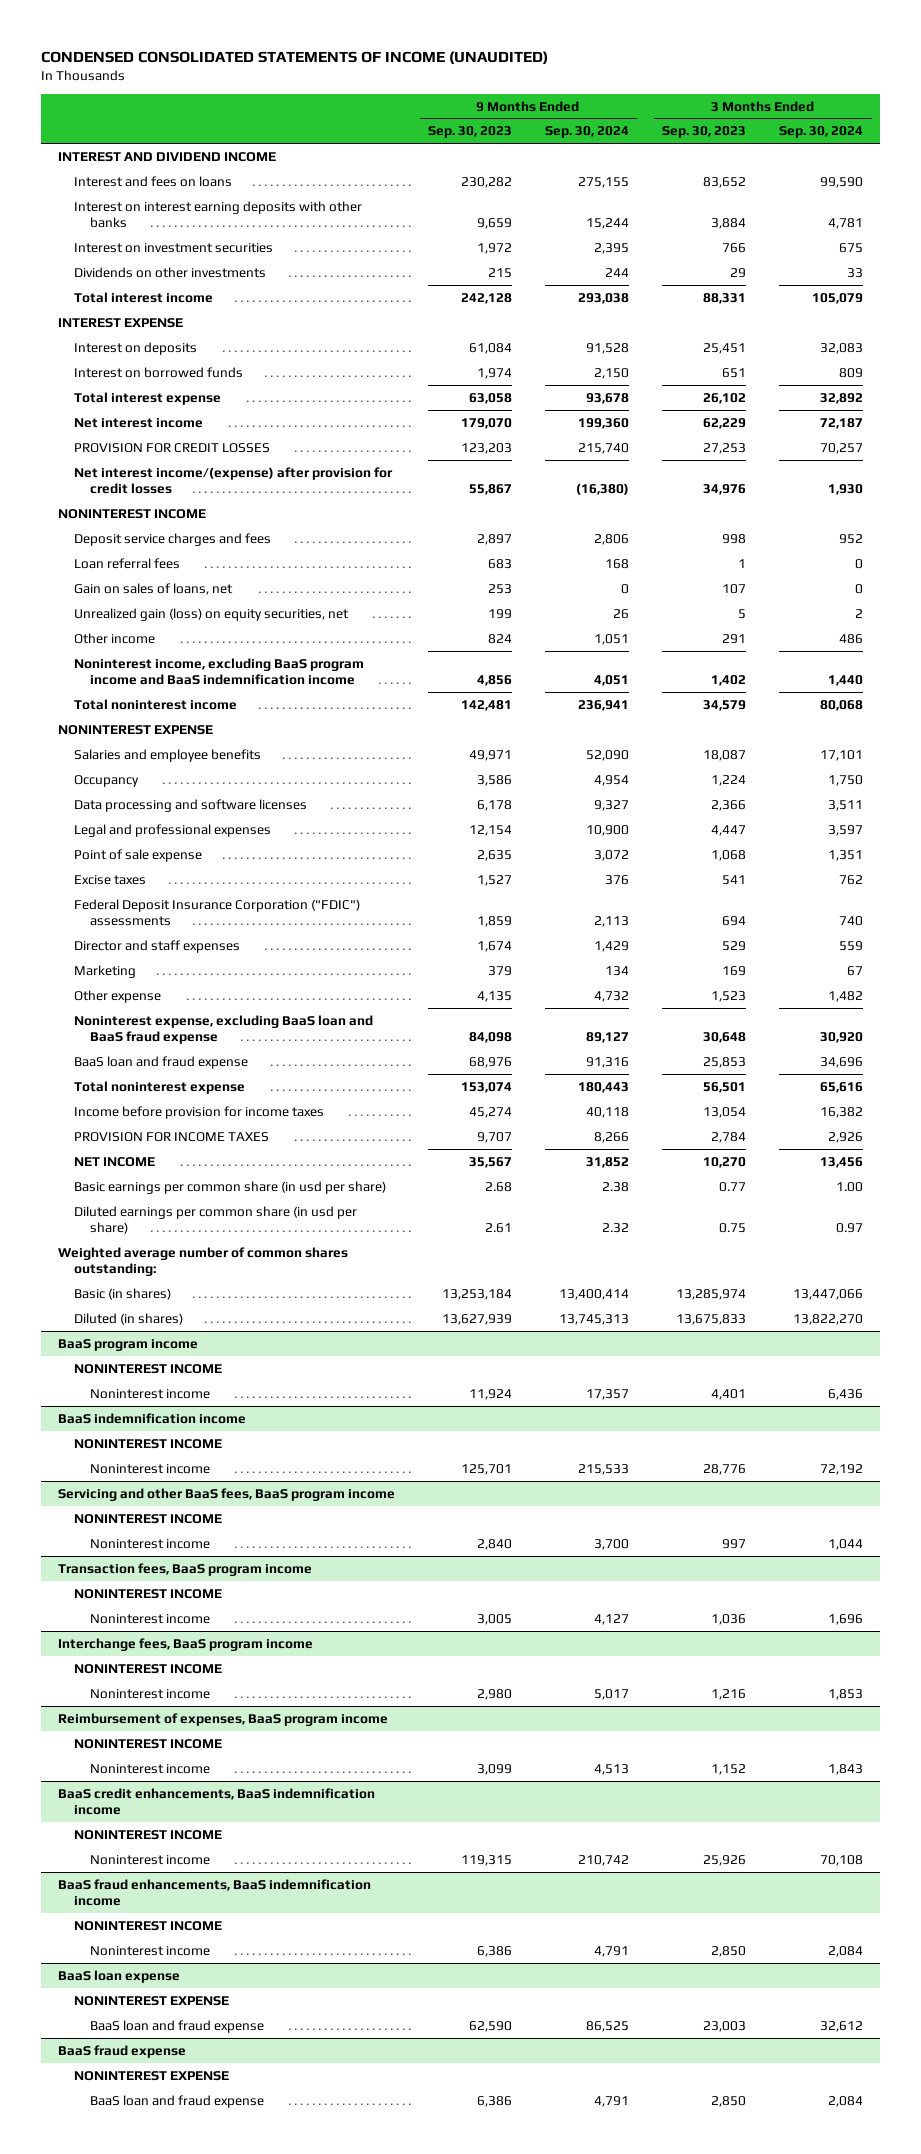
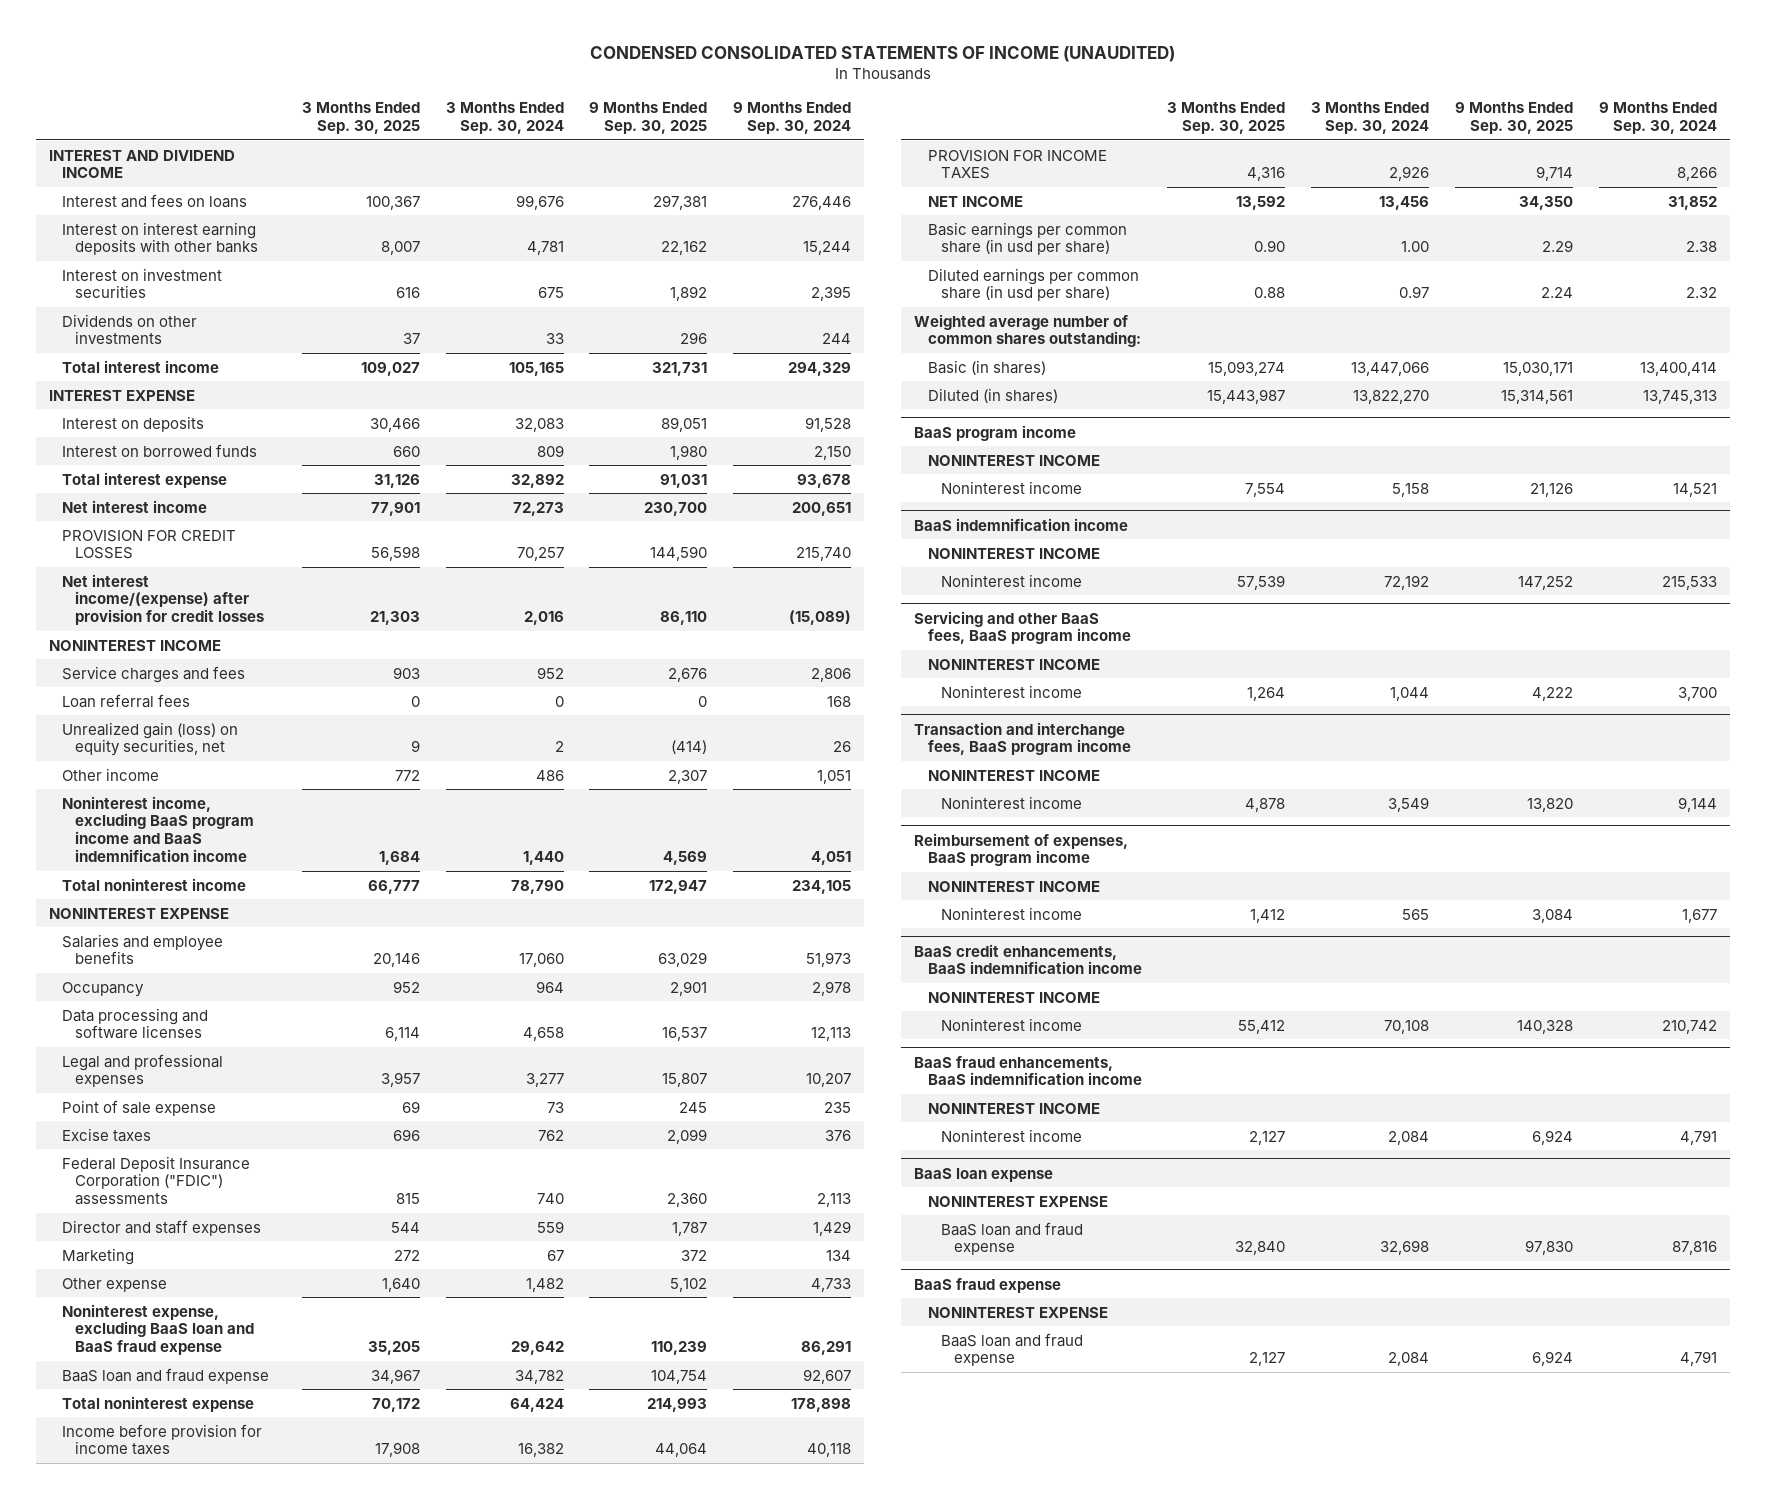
- | 9 Months Ended Sep. 30, 2023 | 9 Months Ended Sep. 30, 2024 | 3 Months Ended Sep. 30, 2023 | 3 Months Ended Sep. 30, 2024
+ | 3 Months Ended Sep. 30, 2025 | 3 Months Ended Sep. 30, 2024 | 9 Months Ended Sep. 30, 2025 | 9 Months Ended Sep. 30, 2024
- Interest and fees on loans | 230,282 | 275,155 | 83,652 | 99,590
+ Interest and fees on loans | 100,367 | 99,676 | 297,381 | 276,446
- Total interest income | 242,128 | 293,038 | 88,331 | 105,079
+ Total interest income | 109,027 | 105,165 | 321,731 | 294,329
- Net interest income | 179,070 | 199,360 | 62,229 | 72,187
+ Net interest income | 77,901 | 72,273 | 230,700 | 200,651
- Net interest income/(expense) after provision for credit losses | 55,867 | (16,380) | 34,976 | 1,930
+ Net interest income/(expense) after provision for credit losses | 21,303 | 2,016 | 86,110 | (15,089)
- Deposit service charges and fees | 2,897 | 2,806 | 998 | 952
+ Service charges and fees | 903 | 952 | 2,676 | 2,806
- Gain on sales of loans, net | 253 | 0 | 107 | 0
- Total noninterest income | 142,481 | 236,941 | 34,579 | 80,068
+ Total noninterest income | 66,777 | 78,790 | 172,947 | 234,105
- Salaries and employee benefits | 49,971 | 52,090 | 18,087 | 17,101
- Occupancy | 3,586 | 4,954 | 1,224 | 1,750
- Data processing and software licenses | 6,178 | 9,327 | 2,366 | 3,511
- Legal and professional expenses | 12,154 | 10,900 | 4,447 | 3,597
- Point of sale expense | 2,635 | 3,072 | 1,068 | 1,351
+ Salaries and employee benefits | 20,146 | 17,060 | 63,029 | 51,973
+ Occupancy | 952 | 964 | 2,901 | 2,978
+ Data processing and software licenses | 6,114 | 4,658 | 16,537 | 12,113
+ Legal and professional expenses | 3,957 | 3,277 | 15,807 | 10,207
+ Point of sale expense | 69 | 73 | 245 | 235
- Other expense | 4,135 | 4,732 | 1,523 | 1,482
- Noninterest expense, excluding BaaS loan and BaaS fraud expense | 84,098 | 89,127 | 30,648 | 30,920
- BaaS loan and fraud expense | 68,976 | 91,316 | 25,853 | 34,696
- Total noninterest expense | 153,074 | 180,443 | 56,501 | 65,616
+ Other expense | 1,640 | 1,482 | 5,102 | 4,733
+ Noninterest expense, excluding BaaS loan and BaaS fraud expense | 35,205 | 29,642 | 110,239 | 86,291
+ BaaS loan and fraud expense | 34,967 | 34,782 | 104,754 | 92,607
+ Total noninterest expense | 70,172 | 64,424 | 214,993 | 178,898
@ BaaS program income
- Noninterest income | 11,924 | 17,357 | 4,401 | 6,436
+ Noninterest income | 7,554 | 5,158 | 21,126 | 14,521
- Transaction fees, BaaS program income
- NONINTEREST INCOME
- Noninterest income | 3,005 | 4,127 | 1,036 | 1,696
- Interchange fees, BaaS program income
+ Transaction and interchange fees, BaaS program income
- Noninterest income | 2,980 | 5,017 | 1,216 | 1,853
+ Noninterest income | 4,878 | 3,549 | 13,820 | 9,144
@ Reimbursement of expenses, BaaS program income
- Noninterest income | 3,099 | 4,513 | 1,152 | 1,843
+ Noninterest income | 1,412 | 565 | 3,084 | 1,677
@ BaaS loan expense
- BaaS loan and fraud expense | 62,590 | 86,525 | 23,003 | 32,612
+ BaaS loan and fraud expense | 32,840 | 32,698 | 97,830 | 87,816

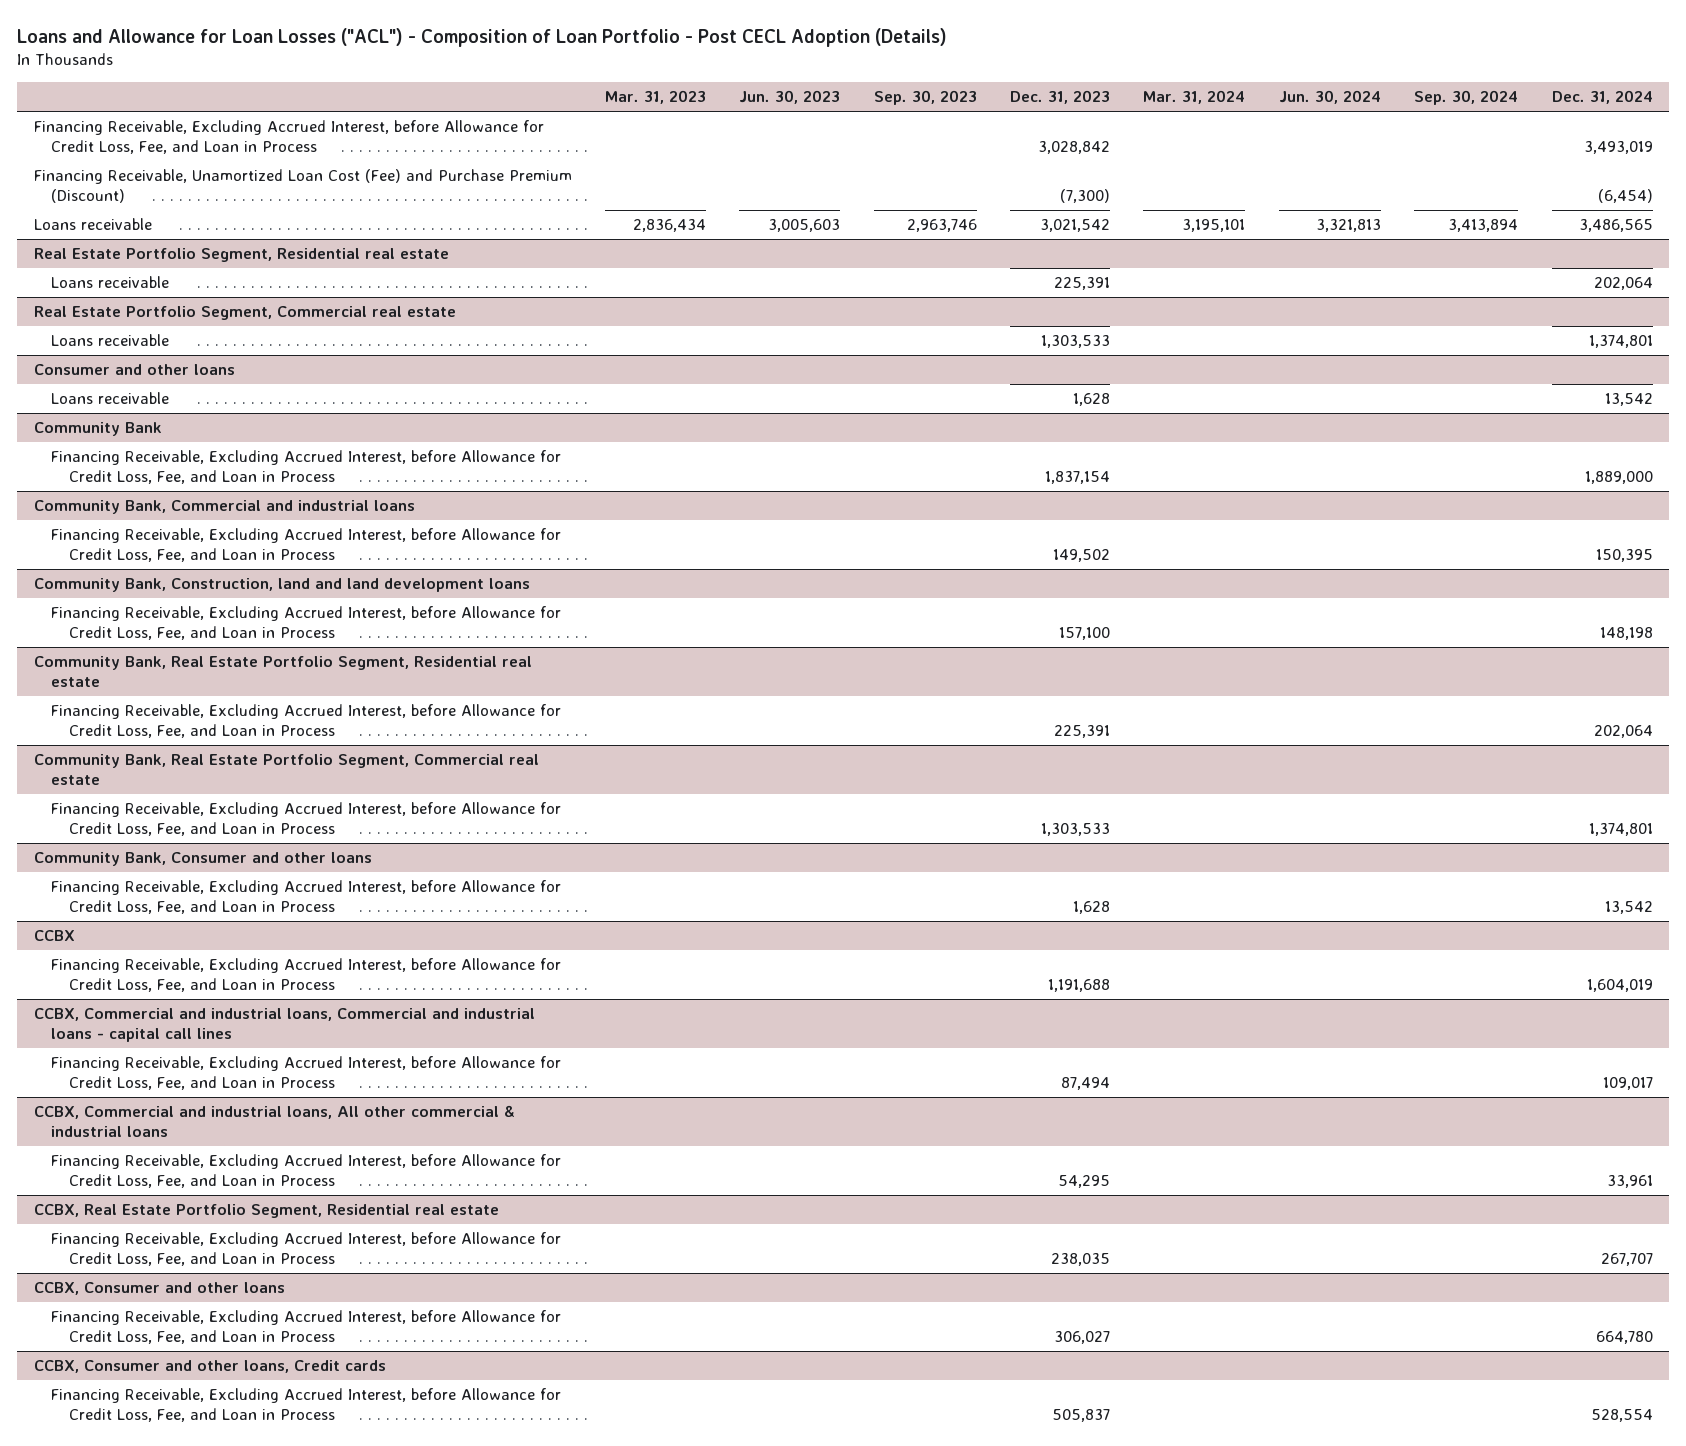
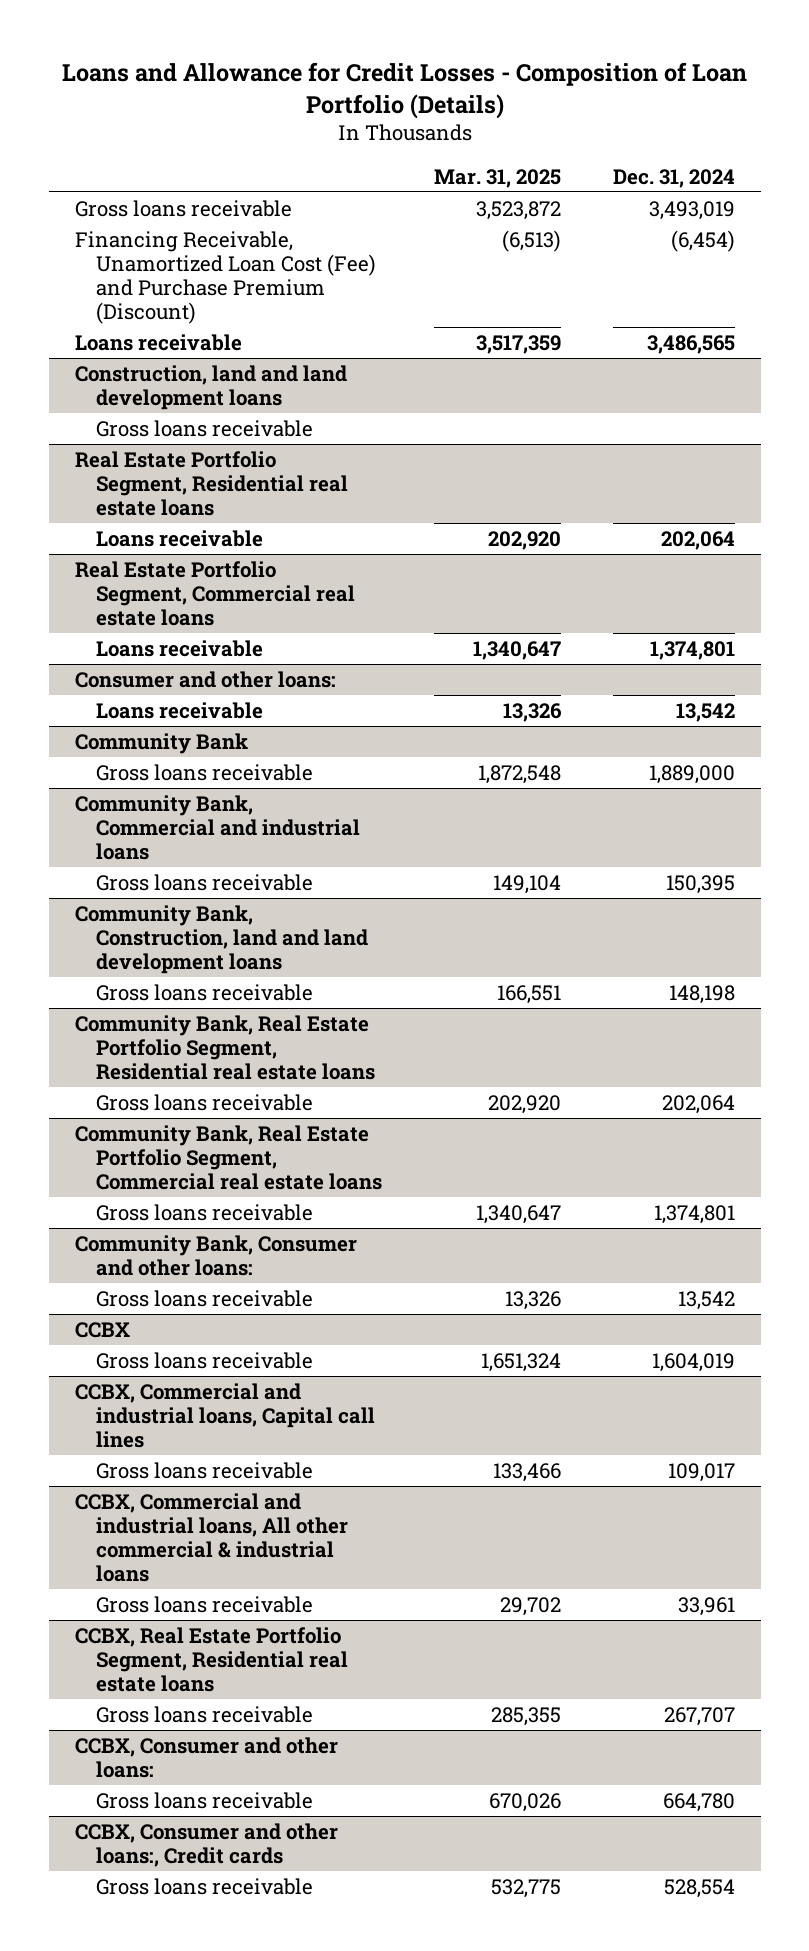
- Loans and Allowance for Loan Losses ("ACL") - Composition of Loan Portfolio - Post CECL Adoption (Details)
+ Loans and Allowance for Credit Losses - Composition of Loan Portfolio (Details)
- | Mar. 31, 2023 | Jun. 30, 2023 | Sep. 30, 2023 | Dec. 31, 2023 | Mar. 31, 2024 | Jun. 30, 2024 | Sep. 30, 2024 | Dec. 31, 2024
+ | Mar. 31, 2025 | Dec. 31, 2024
- Financing Receivable, Excluding Accrued Interest, before Allowance for Credit Loss, Fee, and Loan in Process | | | | 3,028,842 | | | | 3,493,019
+ Gross loans receivable | 3,523,872 | 3,493,019
- Real Estate Portfolio Segment, Residential real estate
+ Construction, land and land development loans
+ Gross loans receivable
+ Real Estate Portfolio Segment, Residential real estate loans
- Real Estate Portfolio Segment, Commercial real estate
+ Real Estate Portfolio Segment, Commercial real estate loans
- Consumer and other loans
+ Consumer and other loans:
@ Community Bank
- Financing Receivable, Excluding Accrued Interest, before Allowance for Credit Loss, Fee, and Loan in Process | | | | 1,837,154 | | | | 1,889,000
+ Gross loans receivable | 1,872,548 | 1,889,000
@ Community Bank, Commercial and industrial loans
- Financing Receivable, Excluding Accrued Interest, before Allowance for Credit Loss, Fee, and Loan in Process | | | | 149,502 | | | | 150,395
+ Gross loans receivable | 149,104 | 150,395
@ Community Bank, Construction, land and land development loans
- Financing Receivable, Excluding Accrued Interest, before Allowance for Credit Loss, Fee, and Loan in Process | | | | 157,100 | | | | 148,198
- Community Bank, Real Estate Portfolio Segment, Residential real estate
- Financing Receivable, Excluding Accrued Interest, before Allowance for Credit Loss, Fee, and Loan in Process | | | | 225,391 | | | | 202,064
- Community Bank, Real Estate Portfolio Segment, Commercial real estate
- Financing Receivable, Excluding Accrued Interest, before Allowance for Credit Loss, Fee, and Loan in Process | | | | 1,303,533 | | | | 1,374,801
- Community Bank, Consumer and other loans
- Financing Receivable, Excluding Accrued Interest, before Allowance for Credit Loss, Fee, and Loan in Process | | | | 1,628 | | | | 13,542
@ Community Bank, Construction, land and land development loans
+ Gross loans receivable | 166,551 | 148,198
+ Community Bank, Real Estate Portfolio Segment, Residential real estate loans
+ Gross loans receivable | 202,920 | 202,064
+ Community Bank, Real Estate Portfolio Segment, Commercial real estate loans
+ Gross loans receivable | 1,340,647 | 1,374,801
+ Community Bank, Consumer and other loans:
+ Gross loans receivable | 13,326 | 13,542
@ CCBX
- Financing Receivable, Excluding Accrued Interest, before Allowance for Credit Loss, Fee, and Loan in Process | | | | 1,191,688 | | | | 1,604,019
- CCBX, Commercial and industrial loans, Commercial and industrial loans - capital call lines
- Financing Receivable, Excluding Accrued Interest, before Allowance for Credit Loss, Fee, and Loan in Process | | | | 87,494 | | | | 109,017
@ CCBX
+ Gross loans receivable | 1,651,324 | 1,604,019
+ CCBX, Commercial and industrial loans, Capital call lines
+ Gross loans receivable | 133,466 | 109,017
@ CCBX, Commercial and industrial loans, All other commercial & industrial loans
- Financing Receivable, Excluding Accrued Interest, before Allowance for Credit Loss, Fee, and Loan in Process | | | | 54,295 | | | | 33,961
- CCBX, Real Estate Portfolio Segment, Residential real estate
- Financing Receivable, Excluding Accrued Interest, before Allowance for Credit Loss, Fee, and Loan in Process | | | | 238,035 | | | | 267,707
- CCBX, Consumer and other loans
- Financing Receivable, Excluding Accrued Interest, before Allowance for Credit Loss, Fee, and Loan in Process | | | | 306,027 | | | | 664,780
- CCBX, Consumer and other loans, Credit cards
- Financing Receivable, Excluding Accrued Interest, before Allowance for Credit Loss, Fee, and Loan in Process | | | | 505,837 | | | | 528,554
@ CCBX, Commercial and industrial loans, All other commercial & industrial loans
+ Gross loans receivable | 29,702 | 33,961
+ CCBX, Real Estate Portfolio Segment, Residential real estate loans
+ Gross loans receivable | 285,355 | 267,707
+ CCBX, Consumer and other loans:
+ Gross loans receivable | 670,026 | 664,780
+ CCBX, Consumer and other loans:, Credit cards
+ Gross loans receivable | 532,775 | 528,554

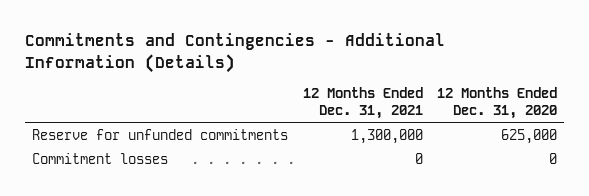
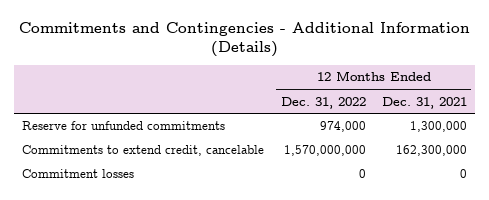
- | 12 Months Ended Dec. 31, 2021 | 12 Months Ended Dec. 31, 2020
+ | 12 Months Ended Dec. 31, 2022 | 12 Months Ended Dec. 31, 2021
+ Commitments to extend credit, cancelable | 1,570,000,000 | 162,300,000

